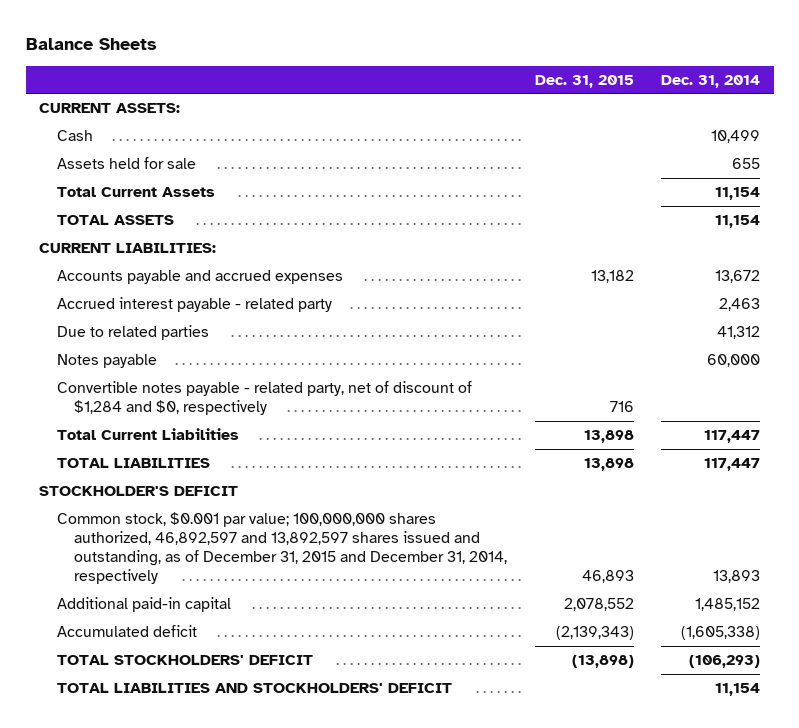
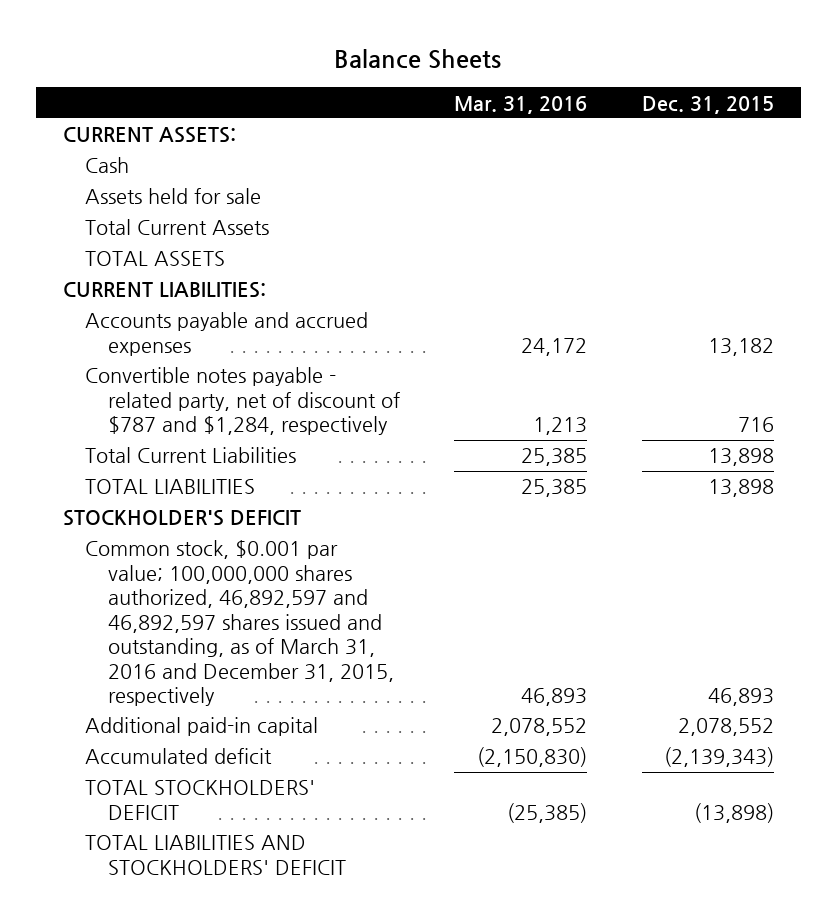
- | Dec. 31, 2015 | Dec. 31, 2014
+ | Mar. 31, 2016 | Dec. 31, 2015
- Accrued interest payable - related party | | 2,463
- Due to related parties | | 41,312
- Notes payable | | 60,000
- Convertible notes payable - related party, net of discount of $1,284 and $0, respectively | 716 |
+ Convertible notes payable - related party, net of discount of $787 and $1,284, respectively | 1,213 | 716
- Common stock, $0.001 par value; 100,000,000 shares authorized, 46,892,597 and 13,892,597 shares issued and outstanding, as of December 31, 2015 and December 31, 2014, respectively | 46,893 | 13,893
+ Common stock, $0.001 par value; 100,000,000 shares authorized, 46,892,597 and 46,892,597 shares issued and outstanding, as of March 31, 2016 and December 31, 2015, respectively | 46,893 | 46,893

